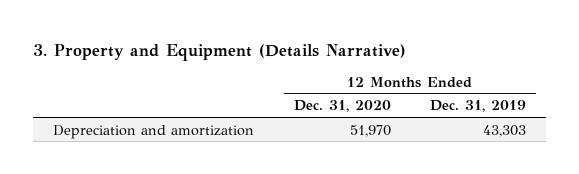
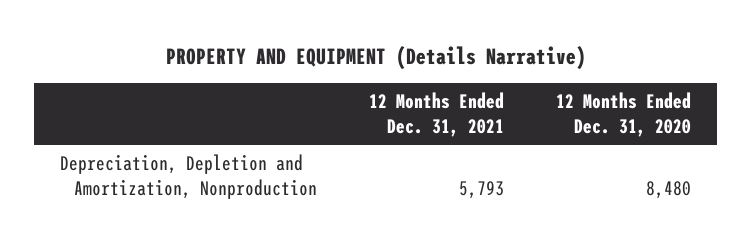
- 3. Property and Equipment (Details Narrative)
+ PROPERTY AND EQUIPMENT (Details Narrative)
- | 12 Months Ended Dec. 31, 2020 | 12 Months Ended Dec. 31, 2019
+ | 12 Months Ended Dec. 31, 2021 | 12 Months Ended Dec. 31, 2020
- Depreciation and amortization | 51,970 | 43,303
+ Depreciation, Depletion and Amortization, Nonproduction | 5,793 | 8,480

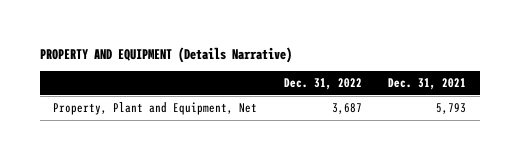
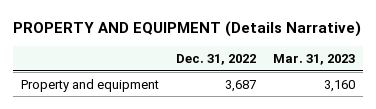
- | Dec. 31, 2022 | Dec. 31, 2021
+ | Dec. 31, 2022 | Mar. 31, 2023
- Property, Plant and Equipment, Net | 3,687 | 5,793
+ Property and equipment | 3,687 | 3,160

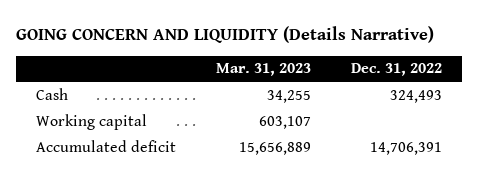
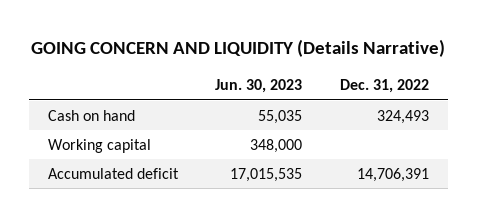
- | Mar. 31, 2023 | Dec. 31, 2022
+ | Jun. 30, 2023 | Dec. 31, 2022
- Cash | 34,255 | 324,493
+ Cash on hand | 55,035 | 324,493

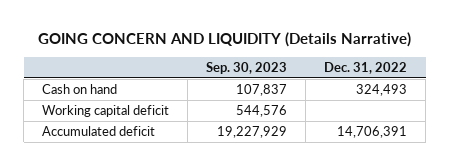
- | Jun. 30, 2023 | Dec. 31, 2022
+ | Sep. 30, 2023 | Dec. 31, 2022
- Working capital | 348,000 |
+ Working capital deficit | 544,576 |

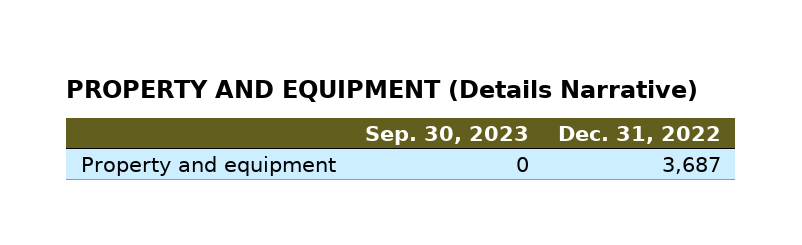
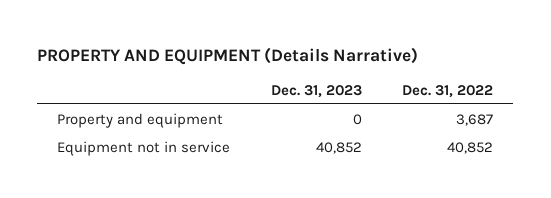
- | Sep. 30, 2023 | Dec. 31, 2022
+ | Dec. 31, 2023 | Dec. 31, 2022
+ Equipment not in service | 40,852 | 40,852

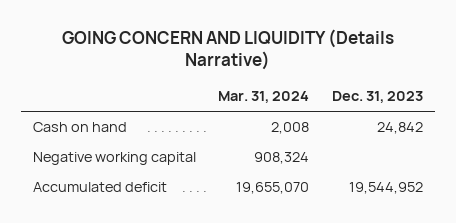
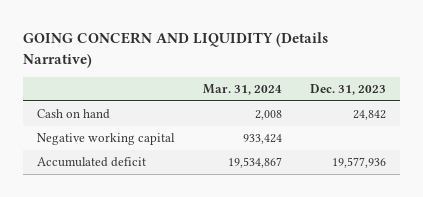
- Negative working capital | 908,324 |
- Accumulated deficit | 19,655,070 | 19,544,952
+ Negative working capital | 933,424 |
+ Accumulated deficit | 19,534,867 | 19,577,936

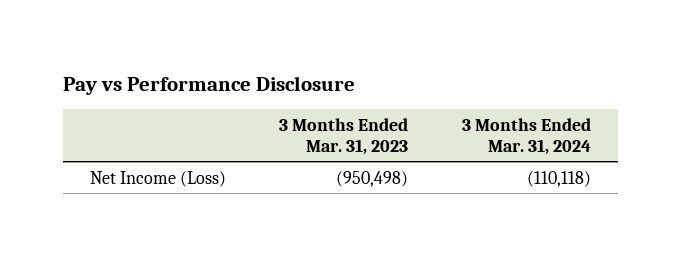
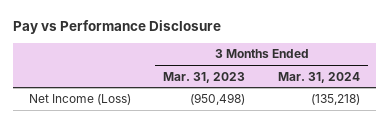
- Net Income (Loss) | (950,498) | (110,118)
+ Net Income (Loss) | (950,498) | (135,218)

